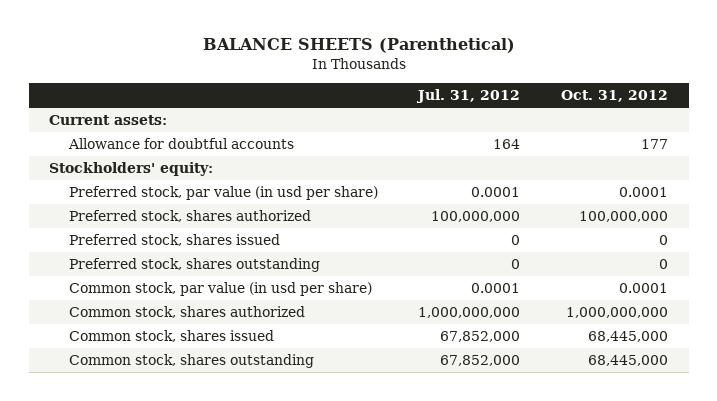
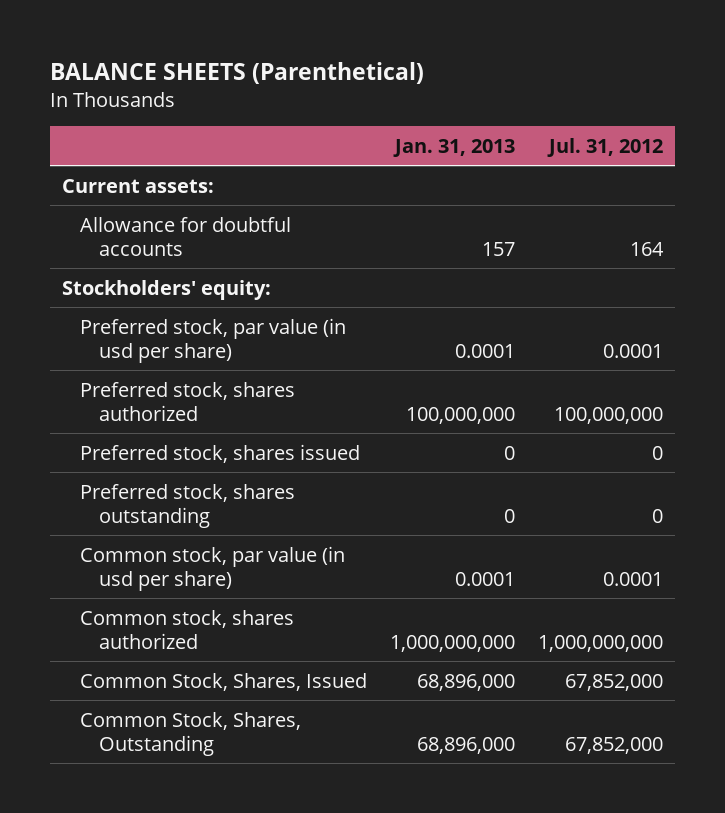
- | Jul. 31, 2012 | Oct. 31, 2012
+ | Jan. 31, 2013 | Jul. 31, 2012
- Common stock, shares issued | 67,852,000 | 68,445,000
- Common stock, shares outstanding | 67,852,000 | 68,445,000
+ Common Stock, Shares, Issued | 68,896,000 | 67,852,000
+ Common Stock, Shares, Outstanding | 68,896,000 | 67,852,000

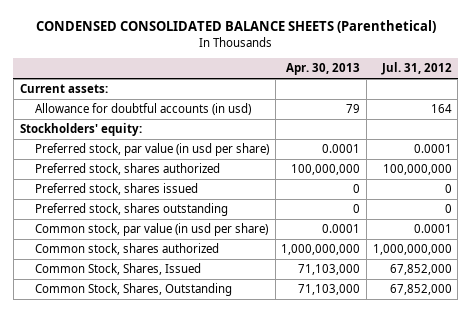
- BALANCE SHEETS (Parenthetical)
+ CONDENSED CONSOLIDATED BALANCE SHEETS (Parenthetical)
- | Jan. 31, 2013 | Jul. 31, 2012
+ | Apr. 30, 2013 | Jul. 31, 2012
- Allowance for doubtful accounts | 157 | 164
+ Allowance for doubtful accounts (in usd) | 79 | 164

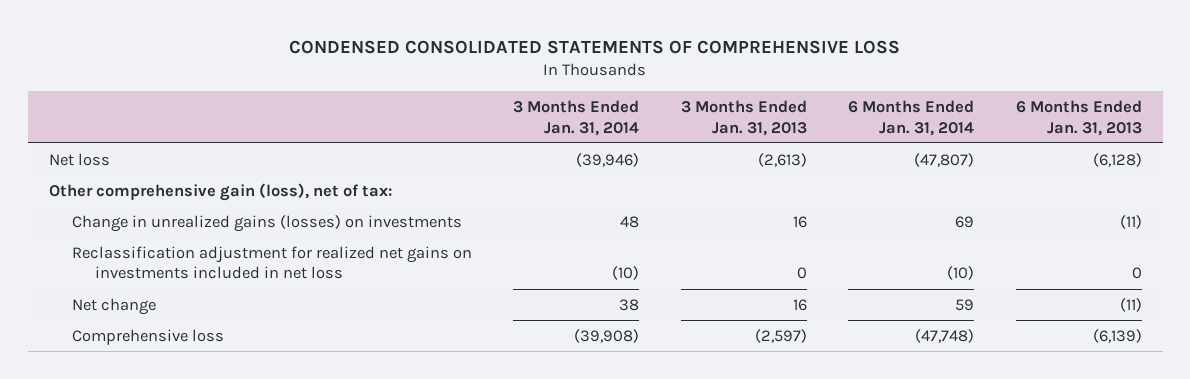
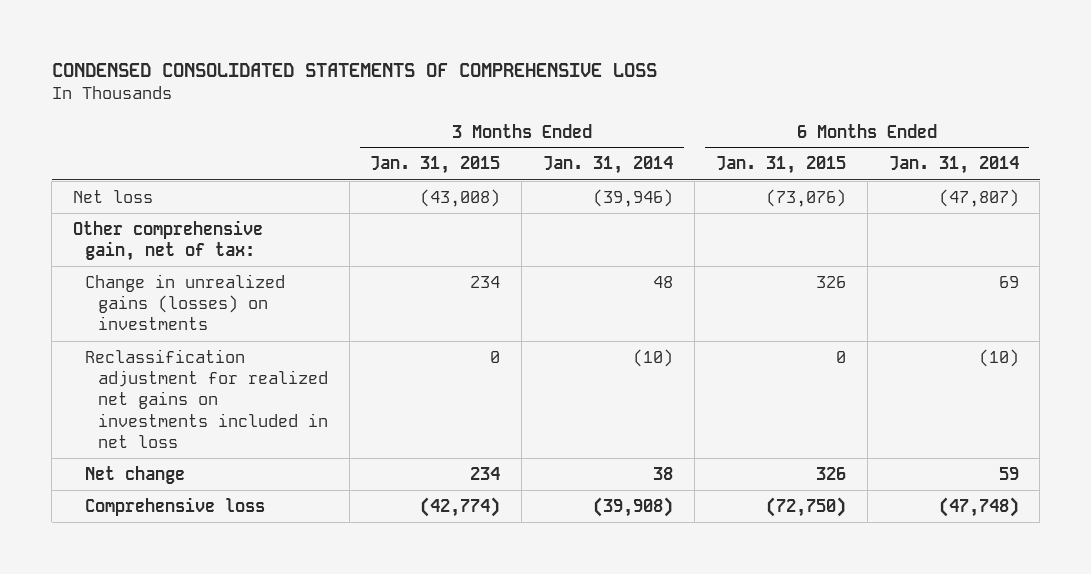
- | 3 Months Ended Jan. 31, 2014 | 3 Months Ended Jan. 31, 2013 | 6 Months Ended Jan. 31, 2014 | 6 Months Ended Jan. 31, 2013
+ | 3 Months Ended Jan. 31, 2015 | 3 Months Ended Jan. 31, 2014 | 6 Months Ended Jan. 31, 2015 | 6 Months Ended Jan. 31, 2014
- Other comprehensive gain (loss), net of tax:
+ Other comprehensive gain, net of tax:

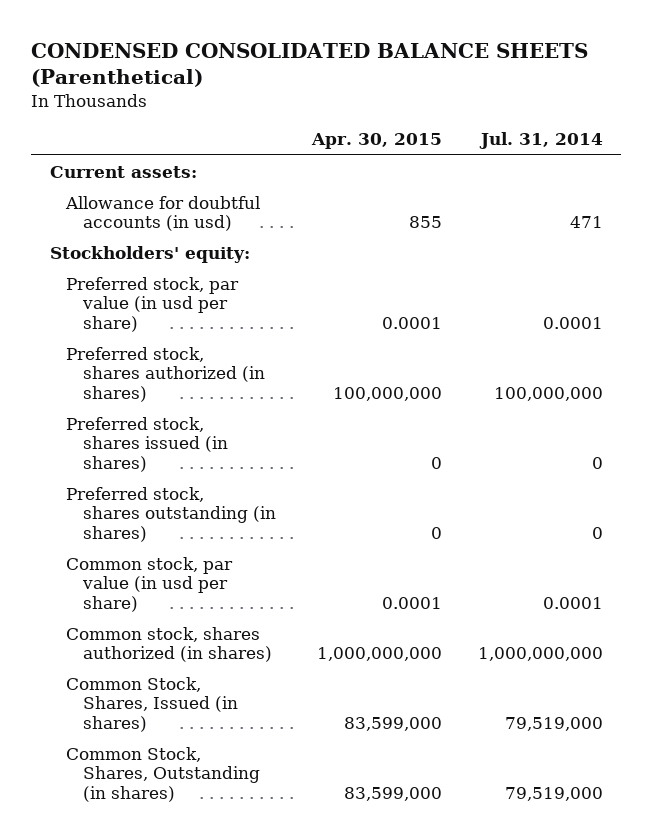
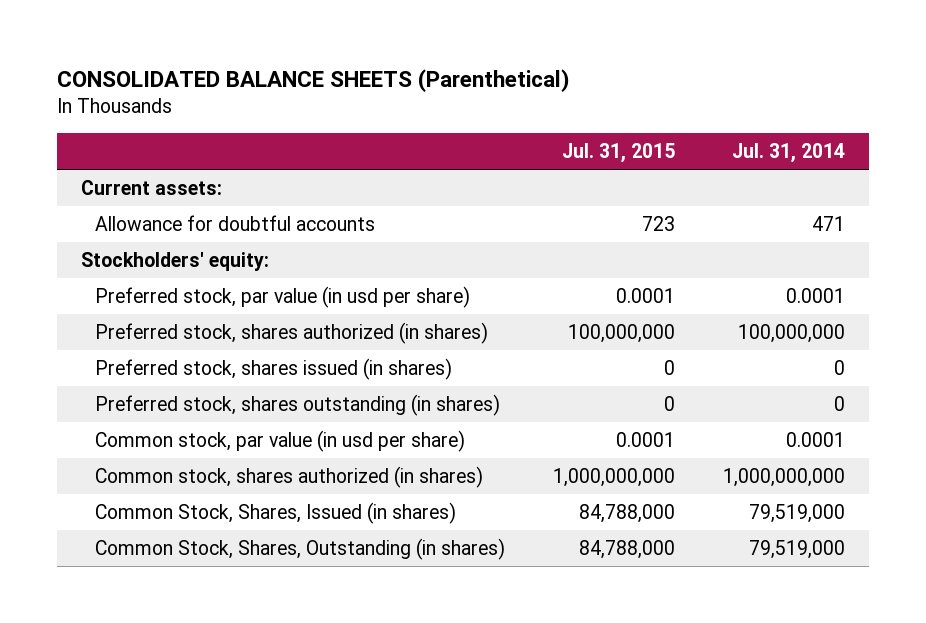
- CONDENSED CONSOLIDATED BALANCE SHEETS (Parenthetical)
+ CONSOLIDATED BALANCE SHEETS (Parenthetical)
- | Apr. 30, 2015 | Jul. 31, 2014
+ | Jul. 31, 2015 | Jul. 31, 2014
- Allowance for doubtful accounts (in usd) | 855 | 471
+ Allowance for doubtful accounts | 723 | 471

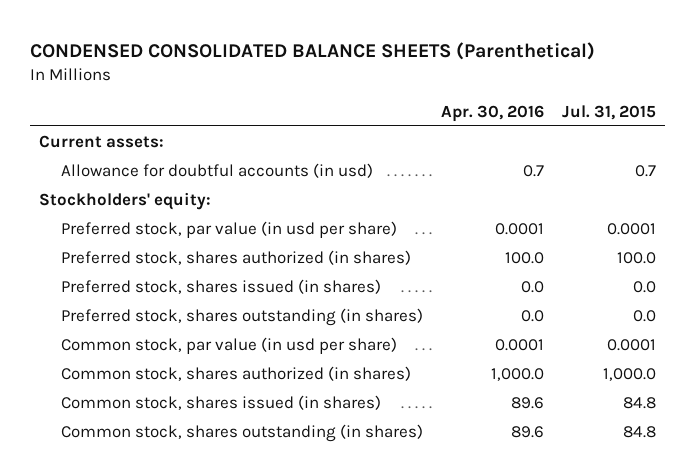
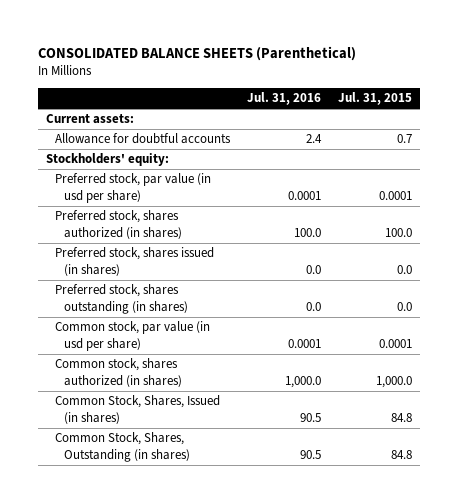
- CONDENSED CONSOLIDATED BALANCE SHEETS (Parenthetical)
+ CONSOLIDATED BALANCE SHEETS (Parenthetical)
- | Apr. 30, 2016 | Jul. 31, 2015
+ | Jul. 31, 2016 | Jul. 31, 2015
- Allowance for doubtful accounts (in usd) | 0.7 | 0.7
+ Allowance for doubtful accounts | 2.4 | 0.7
- Common stock, shares issued (in shares) | 89.6 | 84.8
- Common stock, shares outstanding (in shares) | 89.6 | 84.8
+ Common Stock, Shares, Issued (in shares) | 90.5 | 84.8
+ Common Stock, Shares, Outstanding (in shares) | 90.5 | 84.8

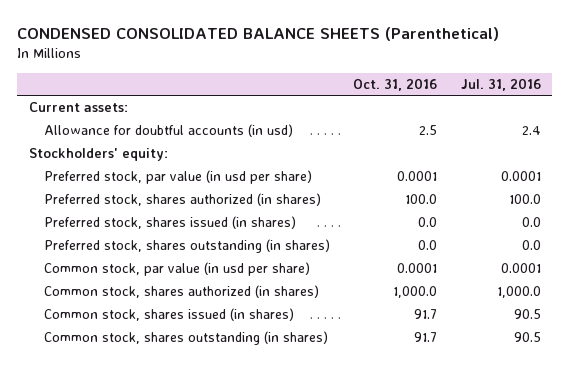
- CONSOLIDATED BALANCE SHEETS (Parenthetical)
+ CONDENSED CONSOLIDATED BALANCE SHEETS (Parenthetical)
- | Jul. 31, 2016 | Jul. 31, 2015
+ | Oct. 31, 2016 | Jul. 31, 2016
- Allowance for doubtful accounts | 2.4 | 0.7
+ Allowance for doubtful accounts (in usd) | 2.5 | 2.4
- Common Stock, Shares, Issued (in shares) | 90.5 | 84.8
- Common Stock, Shares, Outstanding (in shares) | 90.5 | 84.8
+ Common stock, shares issued (in shares) | 91.7 | 90.5
+ Common stock, shares outstanding (in shares) | 91.7 | 90.5

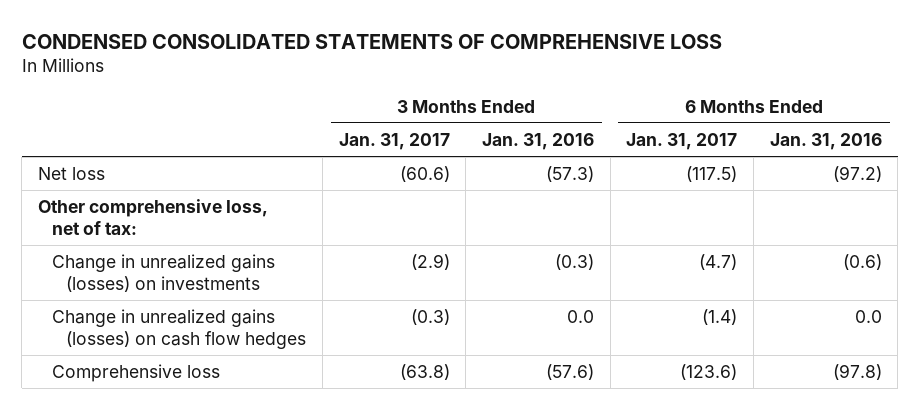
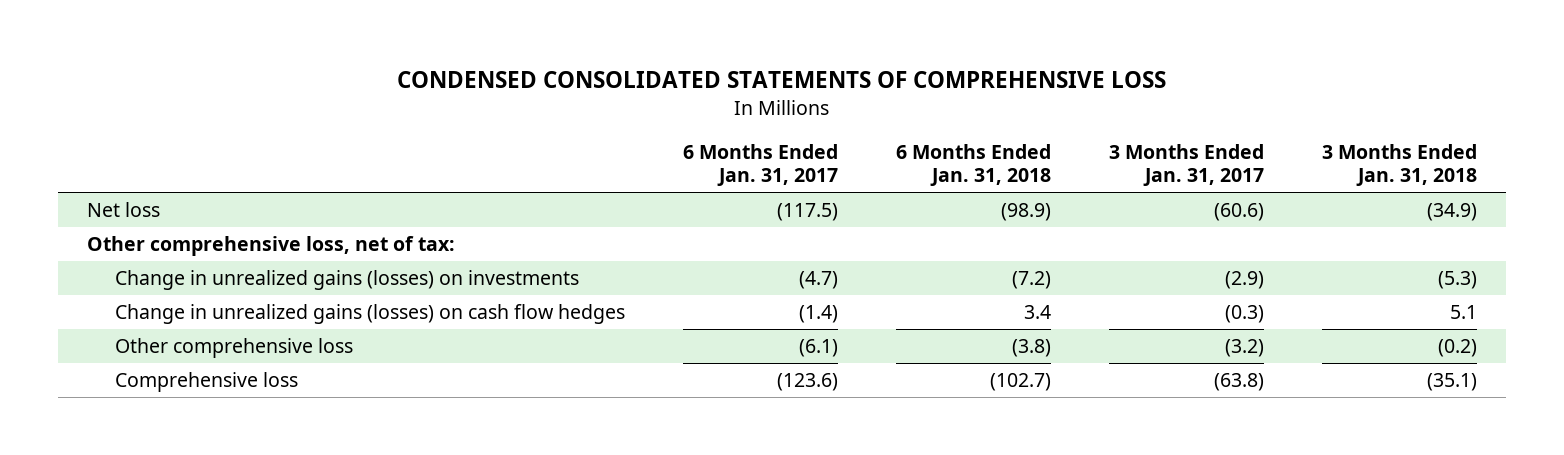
- | 3 Months Ended Jan. 31, 2017 | 3 Months Ended Jan. 31, 2016 | 6 Months Ended Jan. 31, 2017 | 6 Months Ended Jan. 31, 2016
+ | 6 Months Ended Jan. 31, 2017 | 6 Months Ended Jan. 31, 2018 | 3 Months Ended Jan. 31, 2017 | 3 Months Ended Jan. 31, 2018
+ Other comprehensive loss | (6.1) | (3.8) | (3.2) | (0.2)

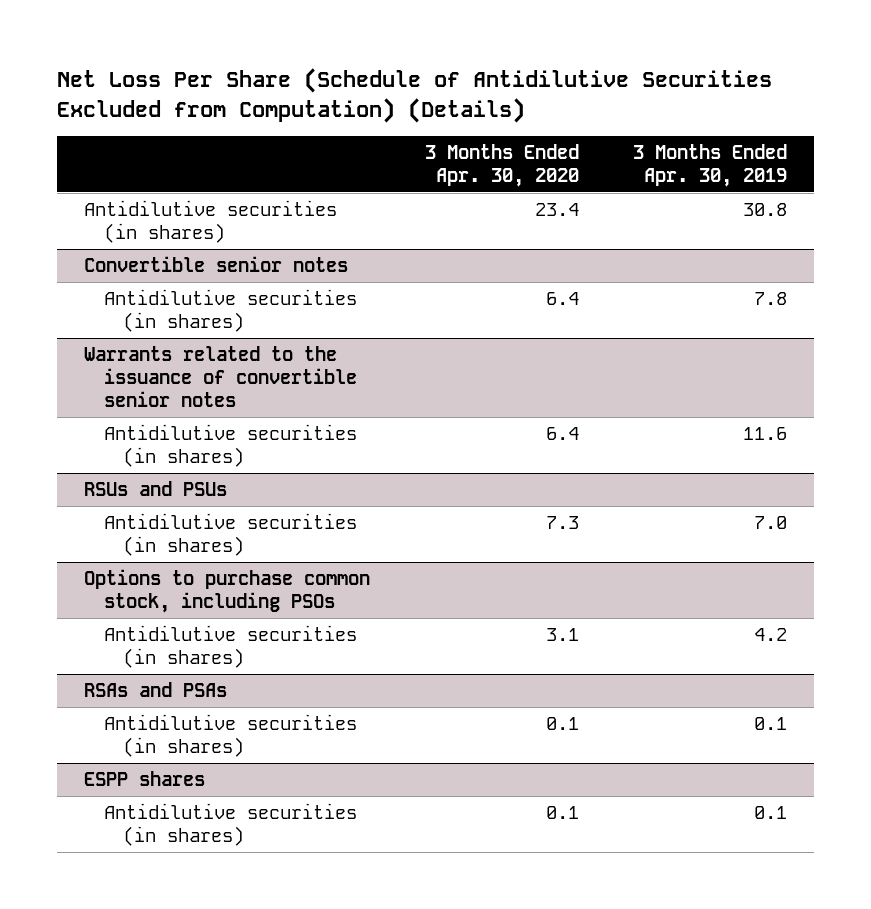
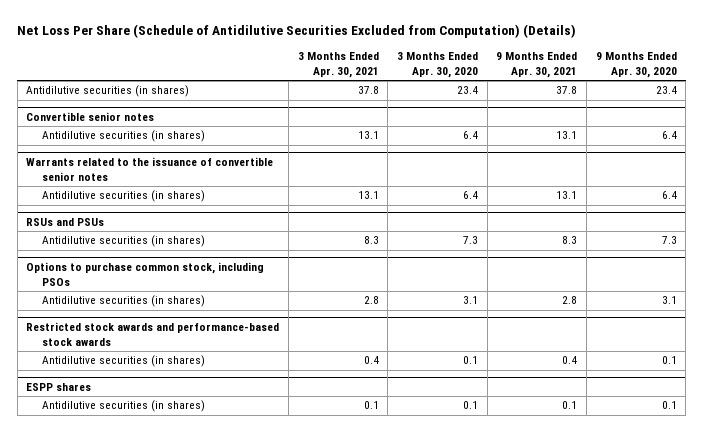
- | 3 Months Ended Apr. 30, 2020 | 3 Months Ended Apr. 30, 2019
+ | 3 Months Ended Apr. 30, 2021 | 3 Months Ended Apr. 30, 2020 | 9 Months Ended Apr. 30, 2021 | 9 Months Ended Apr. 30, 2020
- RSAs and PSAs
+ Restricted stock awards and performance-based stock awards

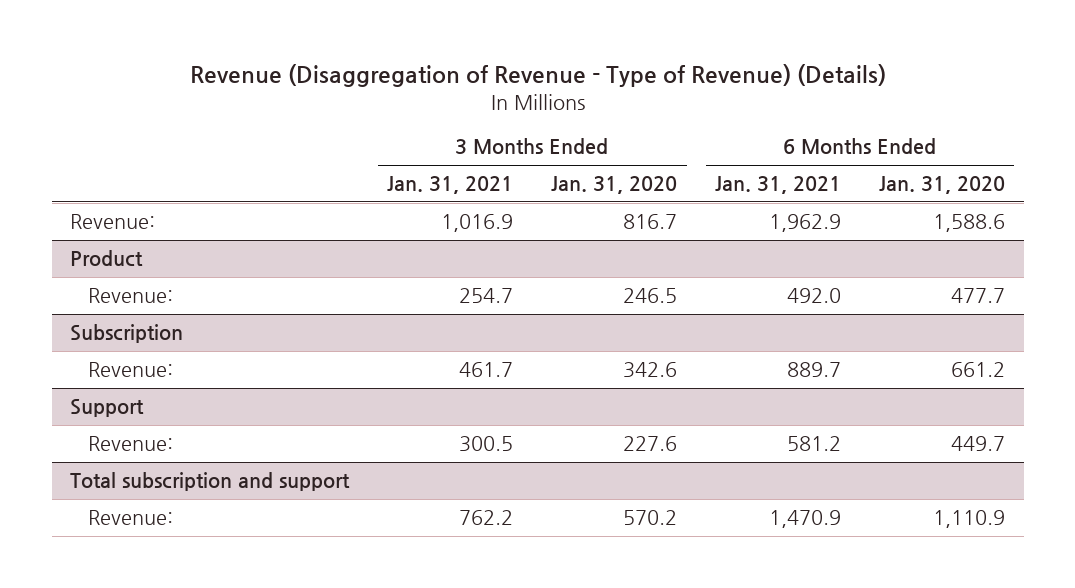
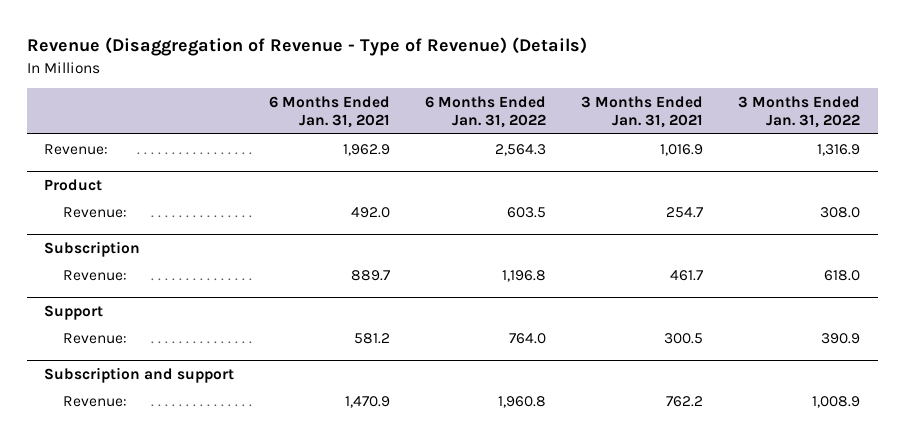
- | 3 Months Ended Jan. 31, 2021 | 3 Months Ended Jan. 31, 2020 | 6 Months Ended Jan. 31, 2021 | 6 Months Ended Jan. 31, 2020
+ | 6 Months Ended Jan. 31, 2021 | 6 Months Ended Jan. 31, 2022 | 3 Months Ended Jan. 31, 2021 | 3 Months Ended Jan. 31, 2022
- Total subscription and support
+ Subscription and support

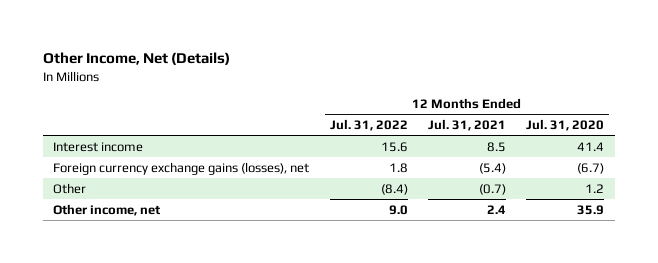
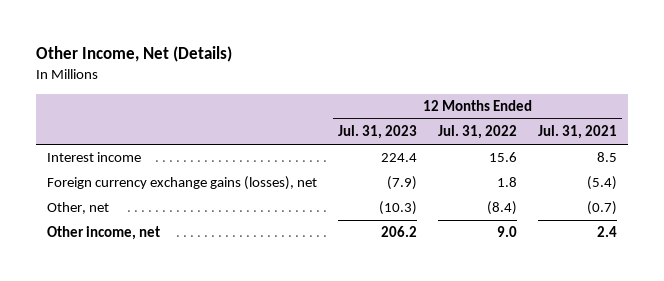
- | 12 Months Ended Jul. 31, 2022 | 12 Months Ended Jul. 31, 2021 | 12 Months Ended Jul. 31, 2020
+ | 12 Months Ended Jul. 31, 2023 | 12 Months Ended Jul. 31, 2022 | 12 Months Ended Jul. 31, 2021
- Other | (8.4) | (0.7) | 1.2
+ Other, net | (10.3) | (8.4) | (0.7)

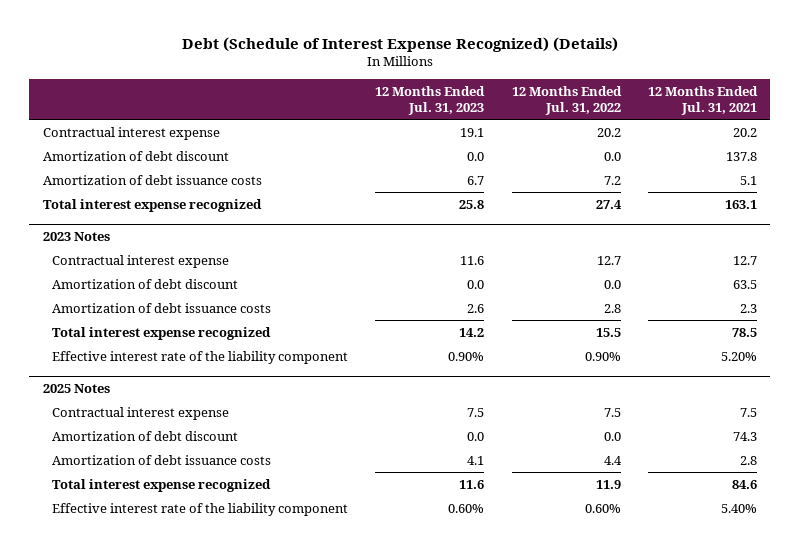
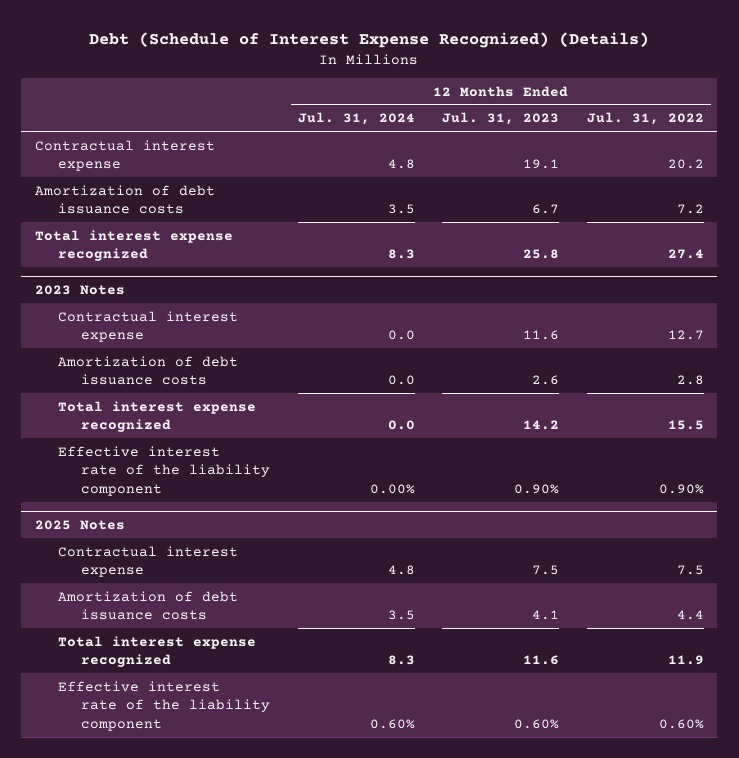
- | 12 Months Ended Jul. 31, 2023 | 12 Months Ended Jul. 31, 2022 | 12 Months Ended Jul. 31, 2021
+ | 12 Months Ended Jul. 31, 2024 | 12 Months Ended Jul. 31, 2023 | 12 Months Ended Jul. 31, 2022
- Amortization of debt discount | 0.0 | 0.0 | 137.8
@ 2023 Notes
- Amortization of debt discount | 0.0 | 0.0 | 63.5
@ 2025 Notes
- Amortization of debt discount | 0.0 | 0.0 | 74.3

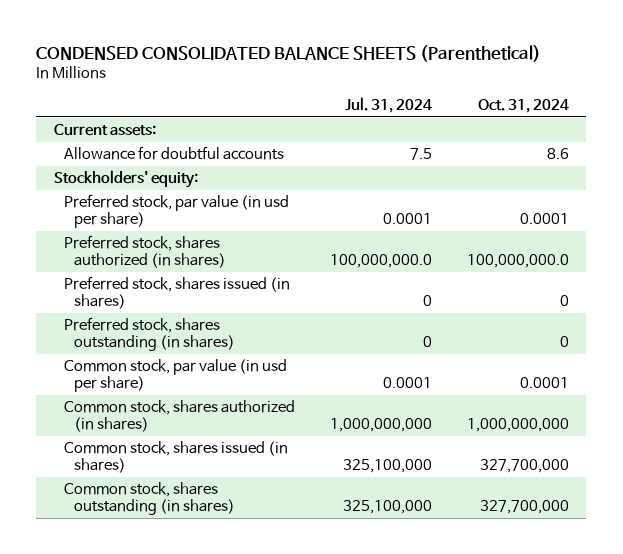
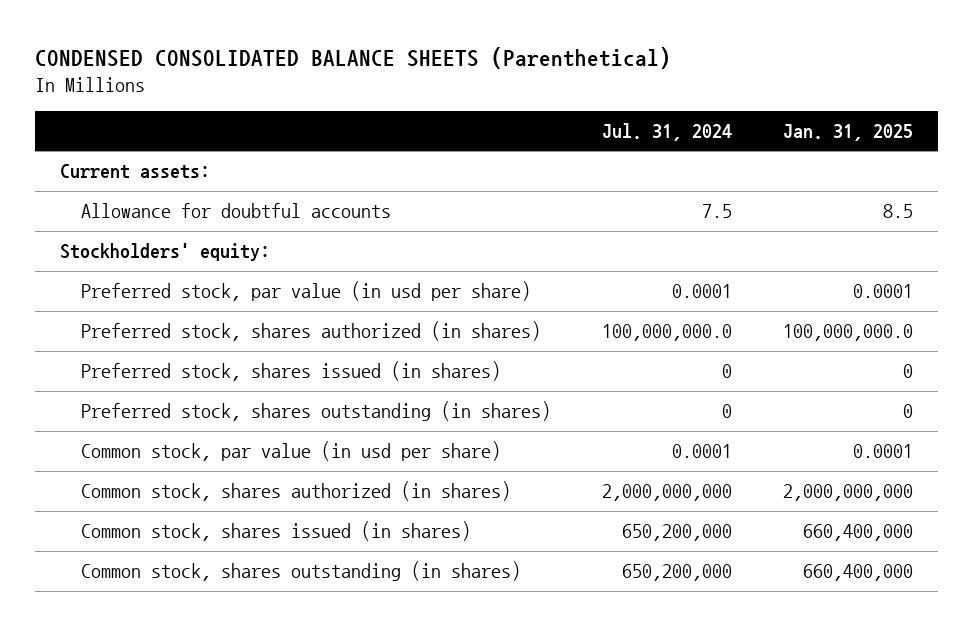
- | Jul. 31, 2024 | Oct. 31, 2024
+ | Jul. 31, 2024 | Jan. 31, 2025
- Common stock, shares authorized (in shares) | 1,000,000,000 | 1,000,000,000
- Common stock, shares issued (in shares) | 325,100,000 | 327,700,000
- Common stock, shares outstanding (in shares) | 325,100,000 | 327,700,000
+ Common stock, shares authorized (in shares) | 2,000,000,000 | 2,000,000,000
+ Common stock, shares issued (in shares) | 650,200,000 | 660,400,000
+ Common stock, shares outstanding (in shares) | 650,200,000 | 660,400,000

